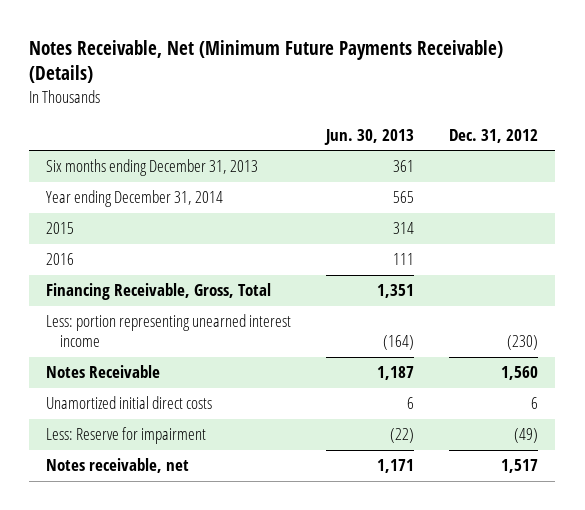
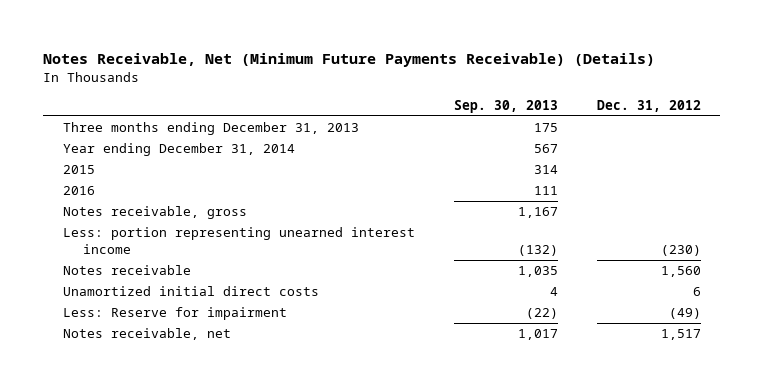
- | Jun. 30, 2013 | Dec. 31, 2012
+ | Sep. 30, 2013 | Dec. 31, 2012
- Six months ending December 31, 2013 | 361 |
+ Three months ending December 31, 2013 | 175 |
- Financing Receivable, Gross, Total | 1,351 |
+ Notes receivable, gross | 1,167 |
- Notes Receivable | 1,187 | 1,560
+ Notes receivable | 1,035 | 1,560

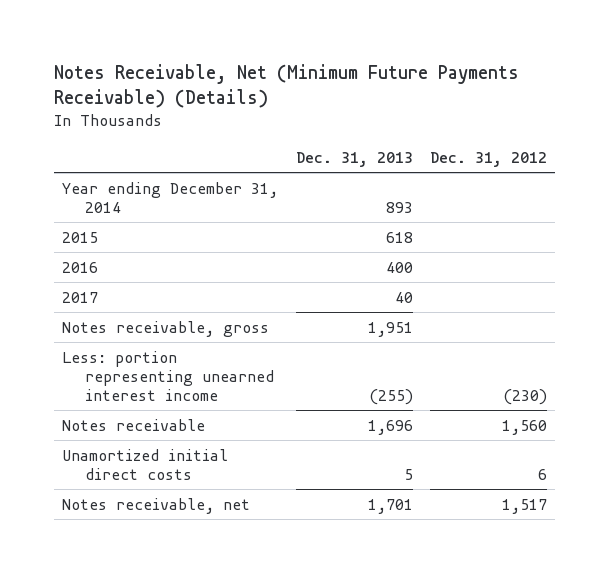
- | Sep. 30, 2013 | Dec. 31, 2012
+ | Dec. 31, 2013 | Dec. 31, 2012
- Three months ending December 31, 2013 | 175 |
+ 2017 | 40 |
- Less: Reserve for impairment | (22) | (49)

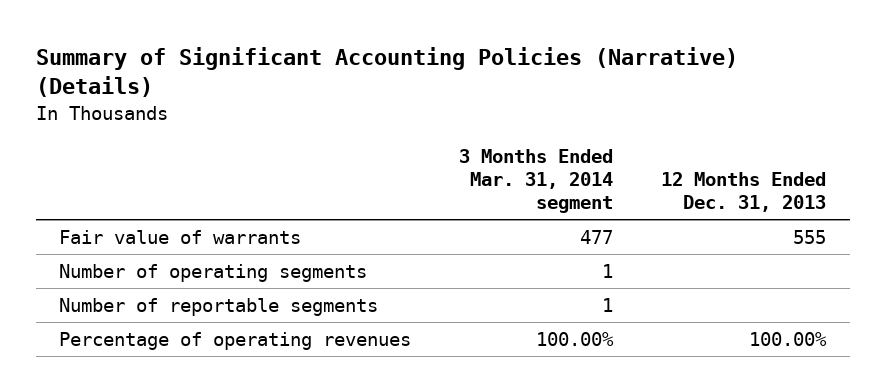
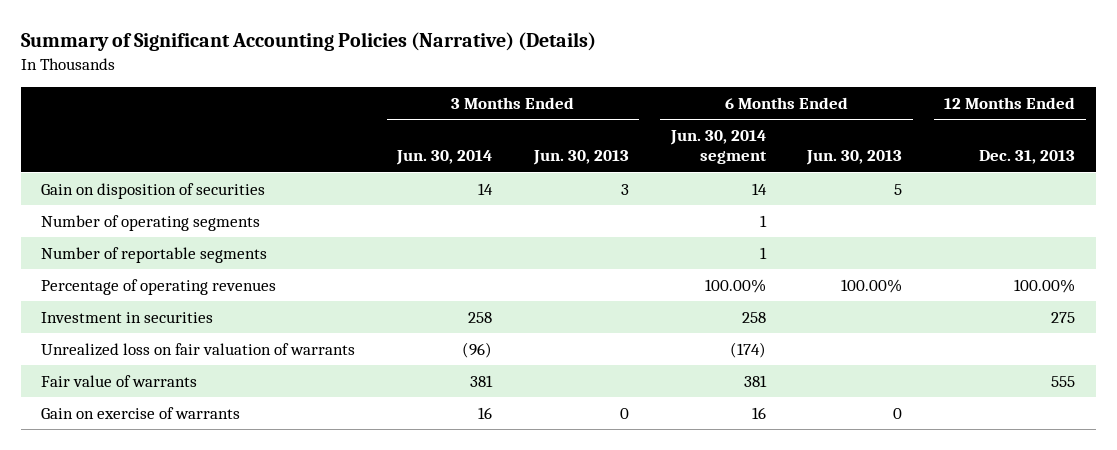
- | 3 Months Ended Mar. 31, 2014 segment | 12 Months Ended Dec. 31, 2013
+ | 3 Months Ended Jun. 30, 2014 | 3 Months Ended Jun. 30, 2013 | 6 Months Ended Jun. 30, 2014 segment | 6 Months Ended Jun. 30, 2013 | 12 Months Ended Dec. 31, 2013
+ Gain on disposition of securities | 14 | 3 | 14 | 5 |
+ Investment in securities | 258 | | 258 | | 275
+ Unrealized loss on fair valuation of warrants | (96) | | (174) | |
moved down: Fair value of warrants | 381 | | 381 | | 555
+ Gain on exercise of warrants | 16 | 0 | 16 | 0 |

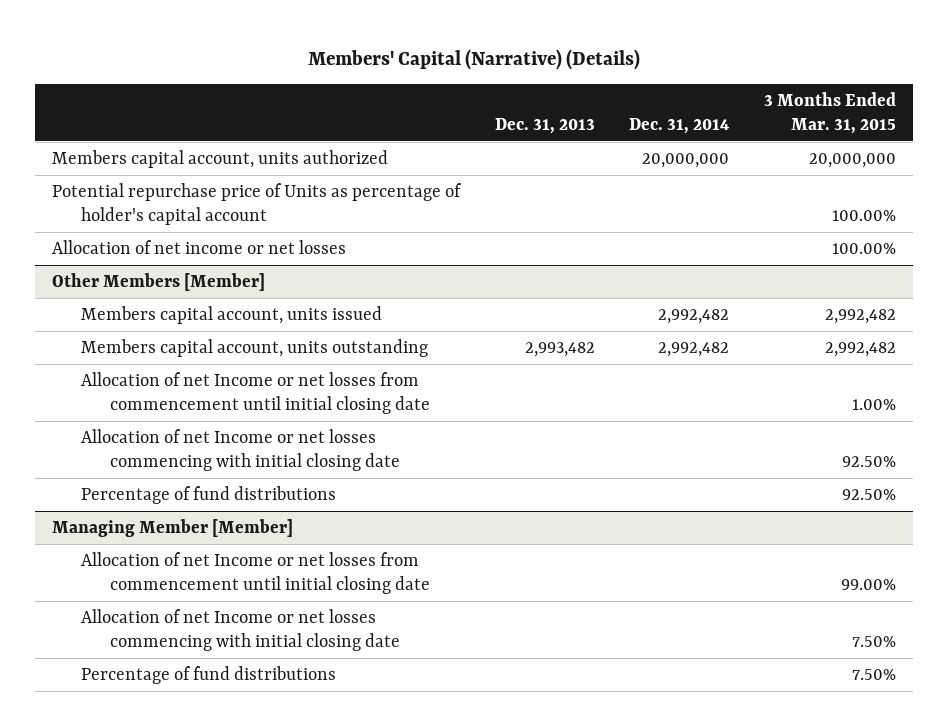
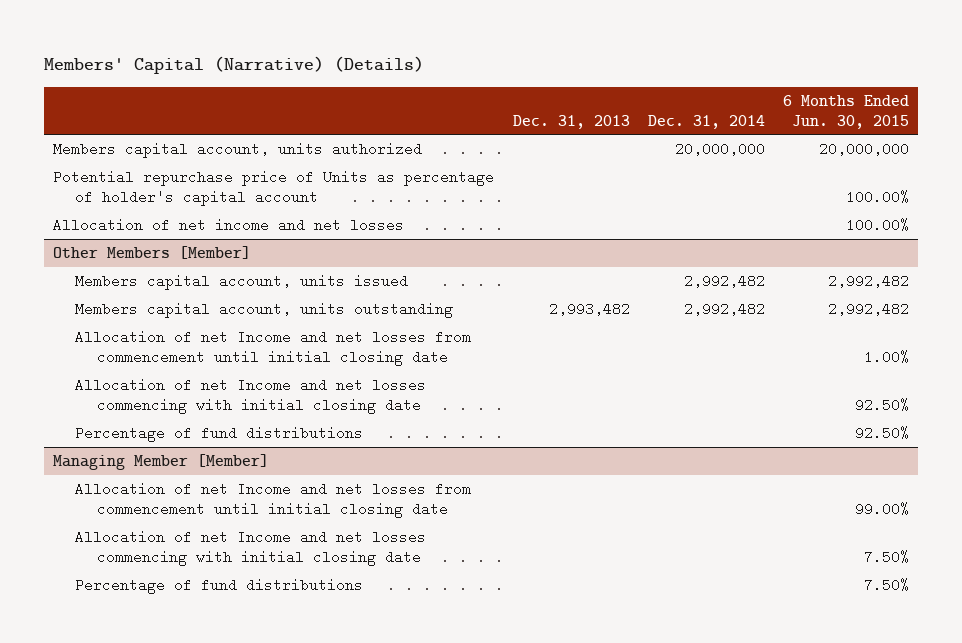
- | Dec. 31, 2013 | Dec. 31, 2014 | 3 Months Ended Mar. 31, 2015
+ | Dec. 31, 2013 | Dec. 31, 2014 | 6 Months Ended Jun. 30, 2015
- Allocation of net income or net losses | | | 100.00%
+ Allocation of net income and net losses | | | 100.00%
@ Other Members [Member]
- Allocation of net Income or net losses from commencement until initial closing date | | | 1.00%
- Allocation of net Income or net losses commencing with initial closing date | | | 92.50%
+ Allocation of net Income and net losses from commencement until initial closing date | | | 1.00%
+ Allocation of net Income and net losses commencing with initial closing date | | | 92.50%
@ Managing Member [Member]
- Allocation of net Income or net losses from commencement until initial closing date | | | 99.00%
- Allocation of net Income or net losses commencing with initial closing date | | | 7.50%
+ Allocation of net Income and net losses from commencement until initial closing date | | | 99.00%
+ Allocation of net Income and net losses commencing with initial closing date | | | 7.50%

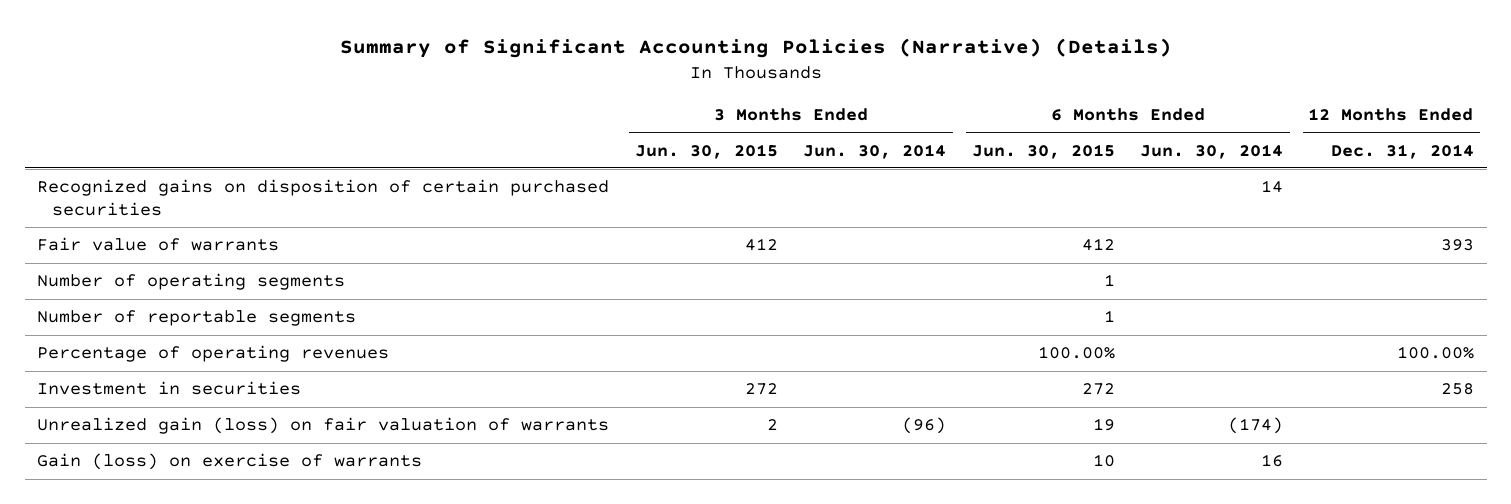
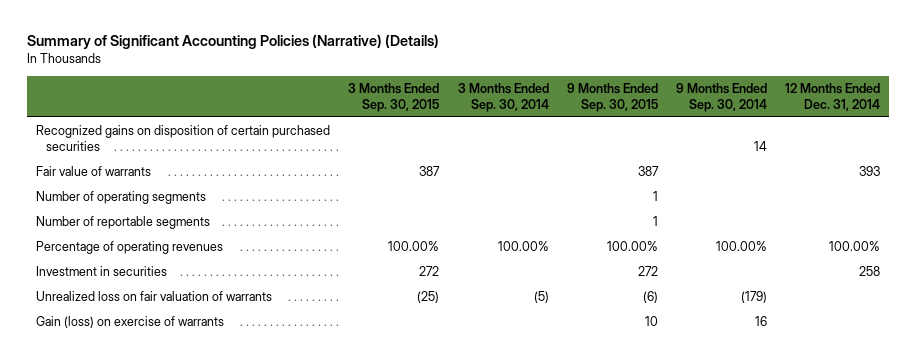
- | 3 Months Ended Jun. 30, 2015 | 3 Months Ended Jun. 30, 2014 | 6 Months Ended Jun. 30, 2015 | 6 Months Ended Jun. 30, 2014 | 12 Months Ended Dec. 31, 2014
+ | 3 Months Ended Sep. 30, 2015 | 3 Months Ended Sep. 30, 2014 | 9 Months Ended Sep. 30, 2015 | 9 Months Ended Sep. 30, 2014 | 12 Months Ended Dec. 31, 2014
- Unrealized gain (loss) on fair valuation of warrants | 2 | (96) | 19 | (174) |
+ Unrealized loss on fair valuation of warrants | (25) | (5) | (6) | (179) |

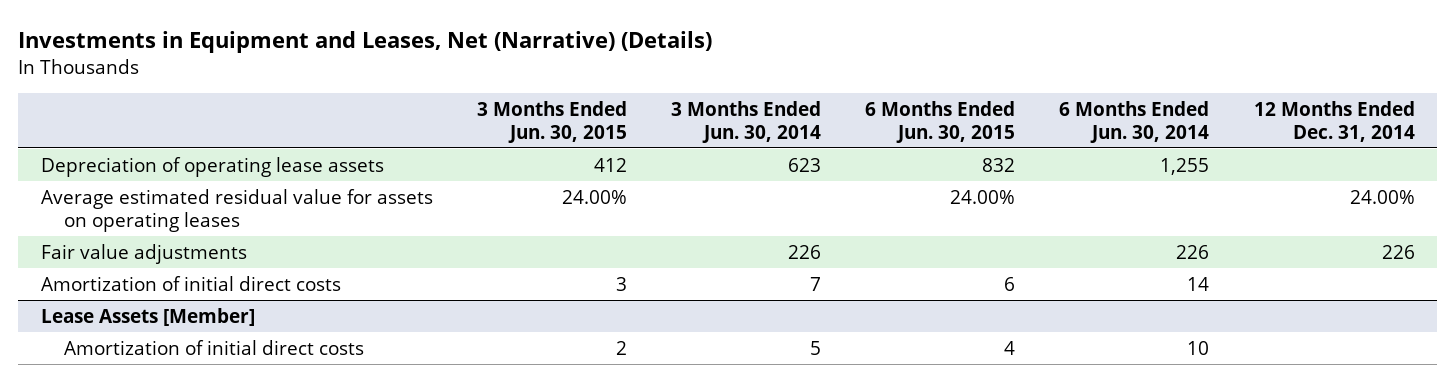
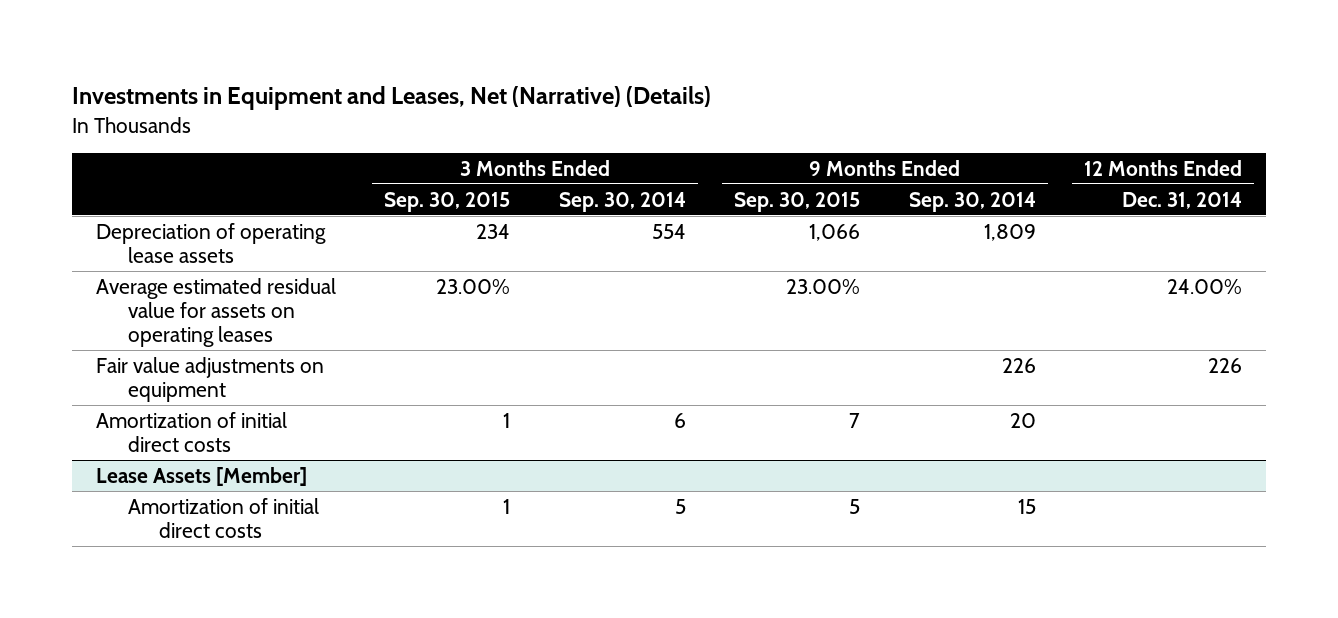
- | 3 Months Ended Jun. 30, 2015 | 3 Months Ended Jun. 30, 2014 | 6 Months Ended Jun. 30, 2015 | 6 Months Ended Jun. 30, 2014 | 12 Months Ended Dec. 31, 2014
+ | 3 Months Ended Sep. 30, 2015 | 3 Months Ended Sep. 30, 2014 | 9 Months Ended Sep. 30, 2015 | 9 Months Ended Sep. 30, 2014 | 12 Months Ended Dec. 31, 2014
- Fair value adjustments | | 226 | | 226 | 226
+ Fair value adjustments on equipment | | | | 226 | 226

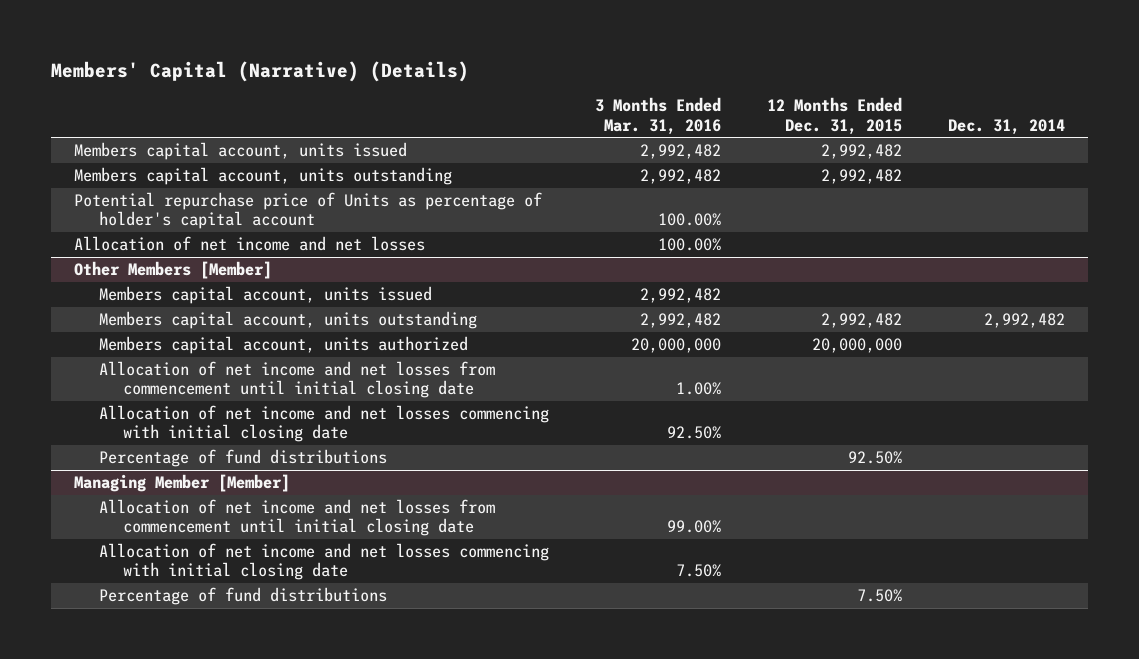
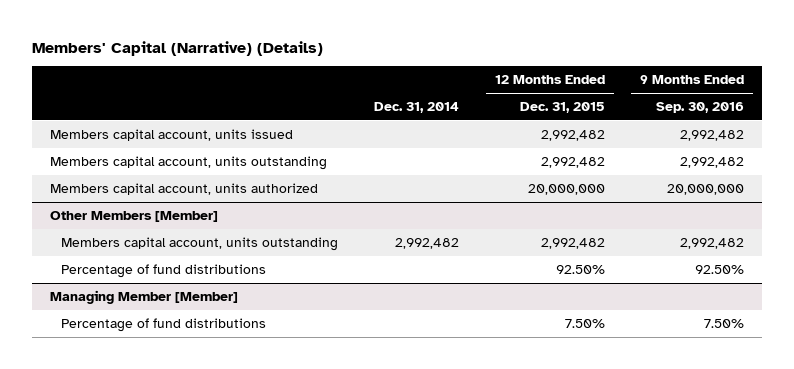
- | 3 Months Ended Mar. 31, 2016 | 12 Months Ended Dec. 31, 2015 | Dec. 31, 2014
+ | Dec. 31, 2014 | 12 Months Ended Dec. 31, 2015 | 9 Months Ended Sep. 30, 2016
- Potential repurchase price of Units as percentage of holder's capital account | 100.00% | |
- Allocation of net income and net losses | 100.00% | |
+ Members capital account, units authorized | | 20,000,000 | 20,000,000
@ Other Members [Member]
- Members capital account, units issued | 2,992,482 | |
- Members capital account, units authorized | 20,000,000 | 20,000,000 |
- Allocation of net income and net losses from commencement until initial closing date | 1.00% | |
- Allocation of net income and net losses commencing with initial closing date | 92.50% | |
@ Managing Member [Member]
- Allocation of net income and net losses from commencement until initial closing date | 99.00% | |
- Allocation of net income and net losses commencing with initial closing date | 7.50% | |

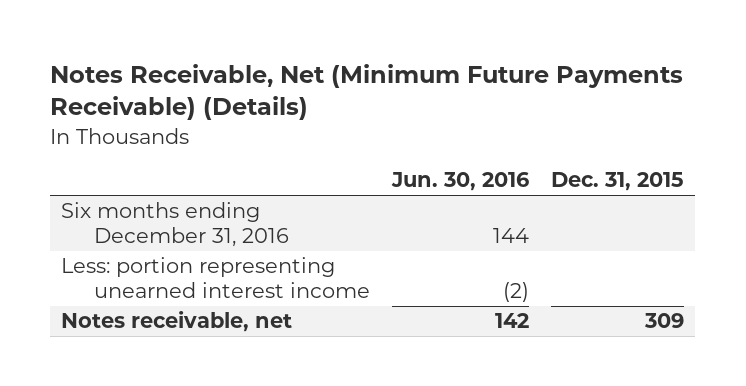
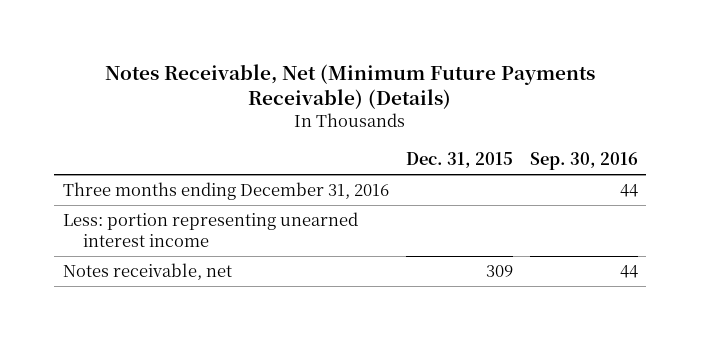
- | Jun. 30, 2016 | Dec. 31, 2015
+ | Dec. 31, 2015 | Sep. 30, 2016
- Six months ending December 31, 2016 | 144 |
+ Three months ending December 31, 2016 | | 44

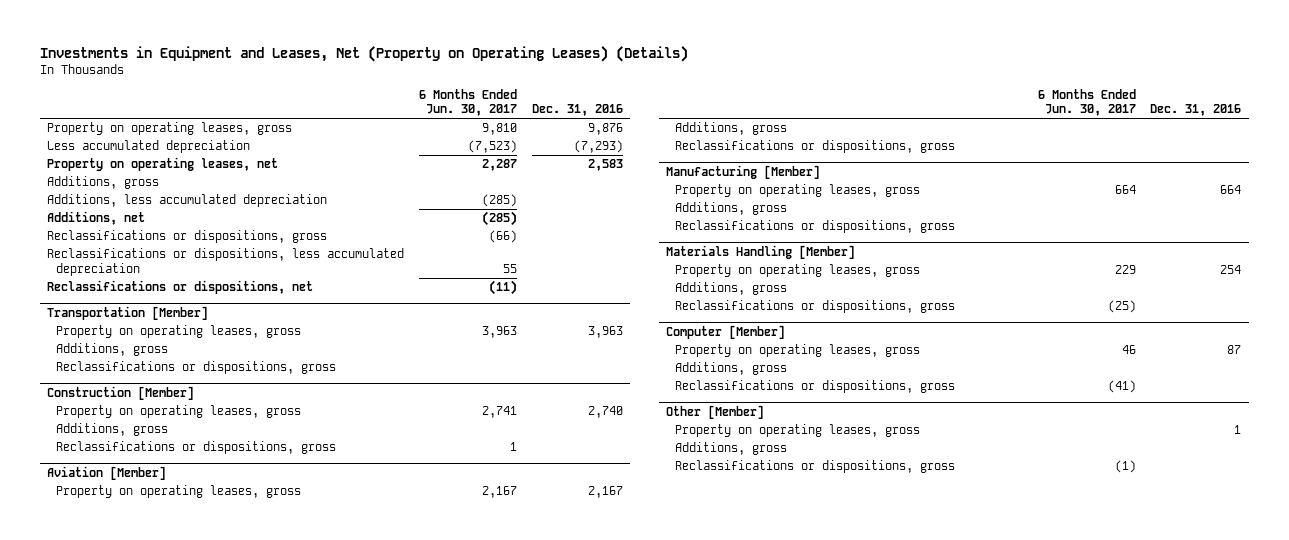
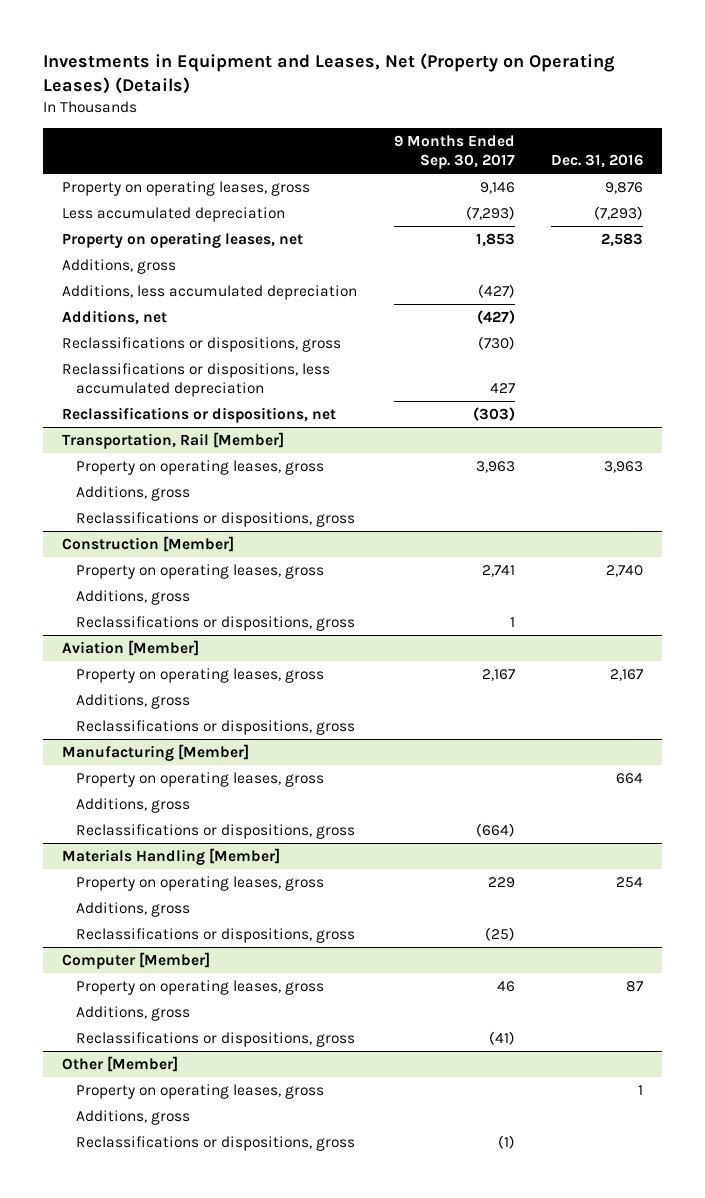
- | 6 Months Ended Jun. 30, 2017 | Dec. 31, 2016
+ | 9 Months Ended Sep. 30, 2017 | Dec. 31, 2016
- Transportation [Member]
+ Transportation, Rail [Member]

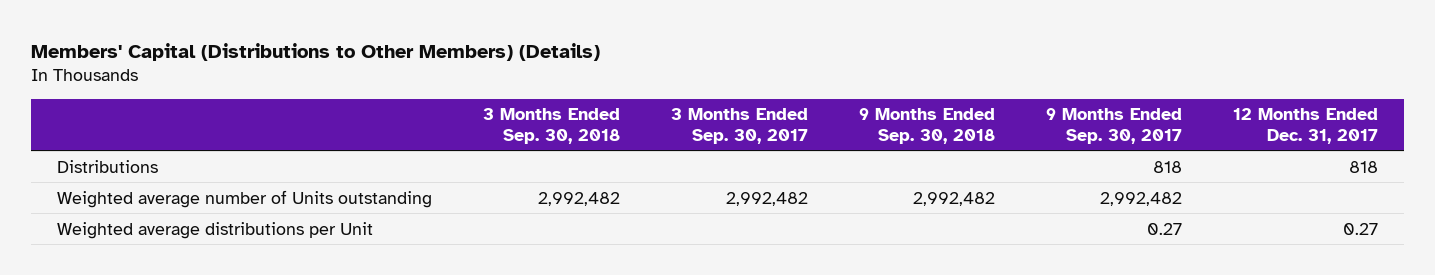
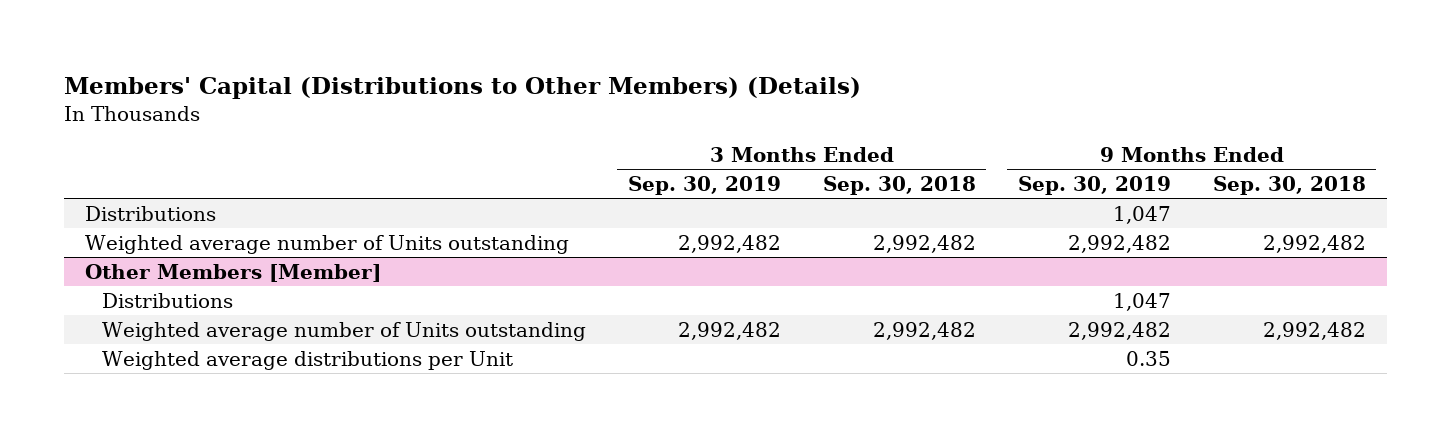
- | 3 Months Ended Sep. 30, 2018 | 3 Months Ended Sep. 30, 2017 | 9 Months Ended Sep. 30, 2018 | 9 Months Ended Sep. 30, 2017 | 12 Months Ended Dec. 31, 2017
+ | 3 Months Ended Sep. 30, 2019 | 3 Months Ended Sep. 30, 2018 | 9 Months Ended Sep. 30, 2019 | 9 Months Ended Sep. 30, 2018
- Weighted average distributions per Unit | | | | 0.27 | 0.27
+ Other Members [Member]
+ Distributions | | | 1,047 |
+ Weighted average number of Units outstanding | 2,992,482 | 2,992,482 | 2,992,482 | 2,992,482
+ Weighted average distributions per Unit | | | 0.35 |

